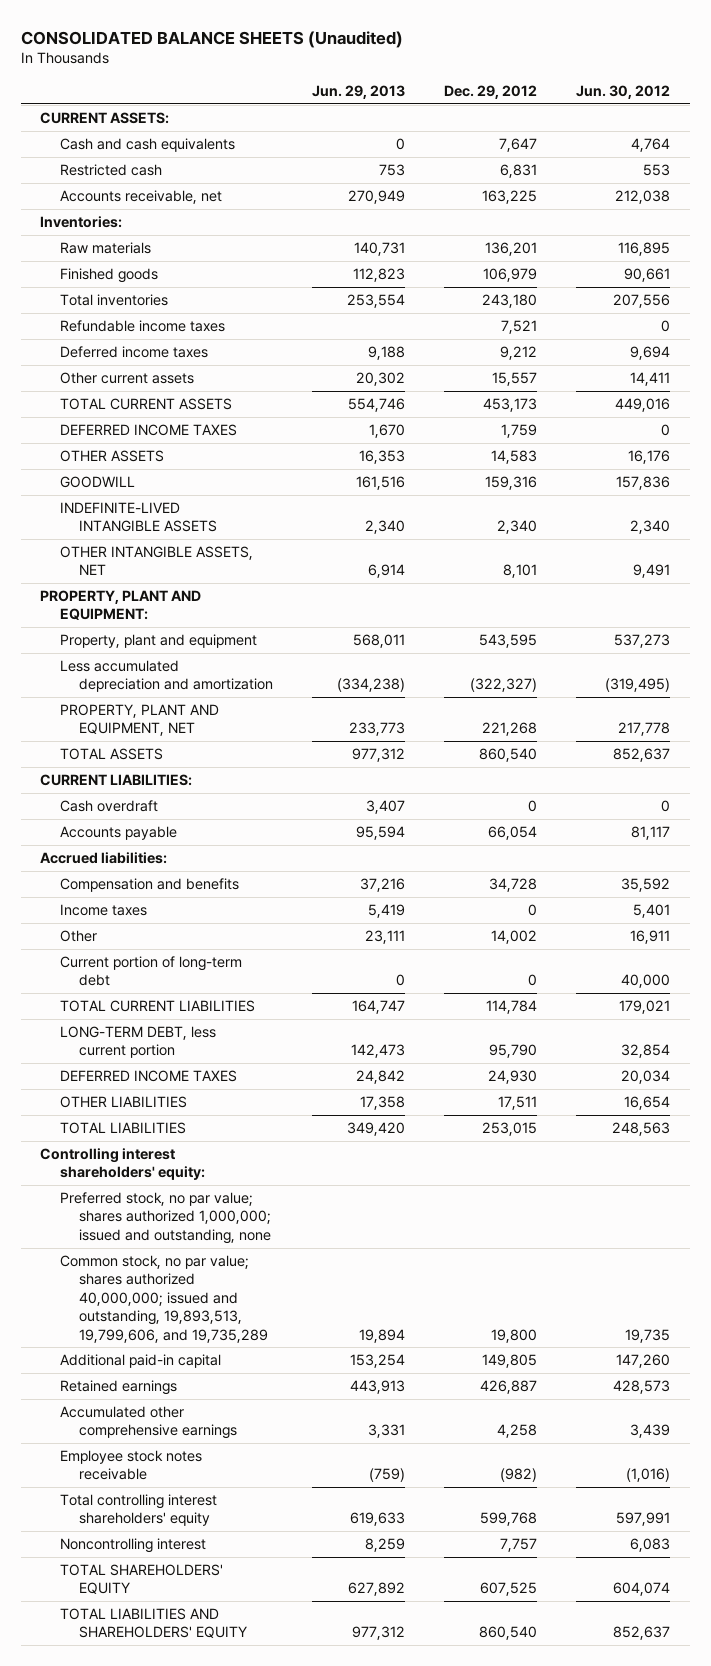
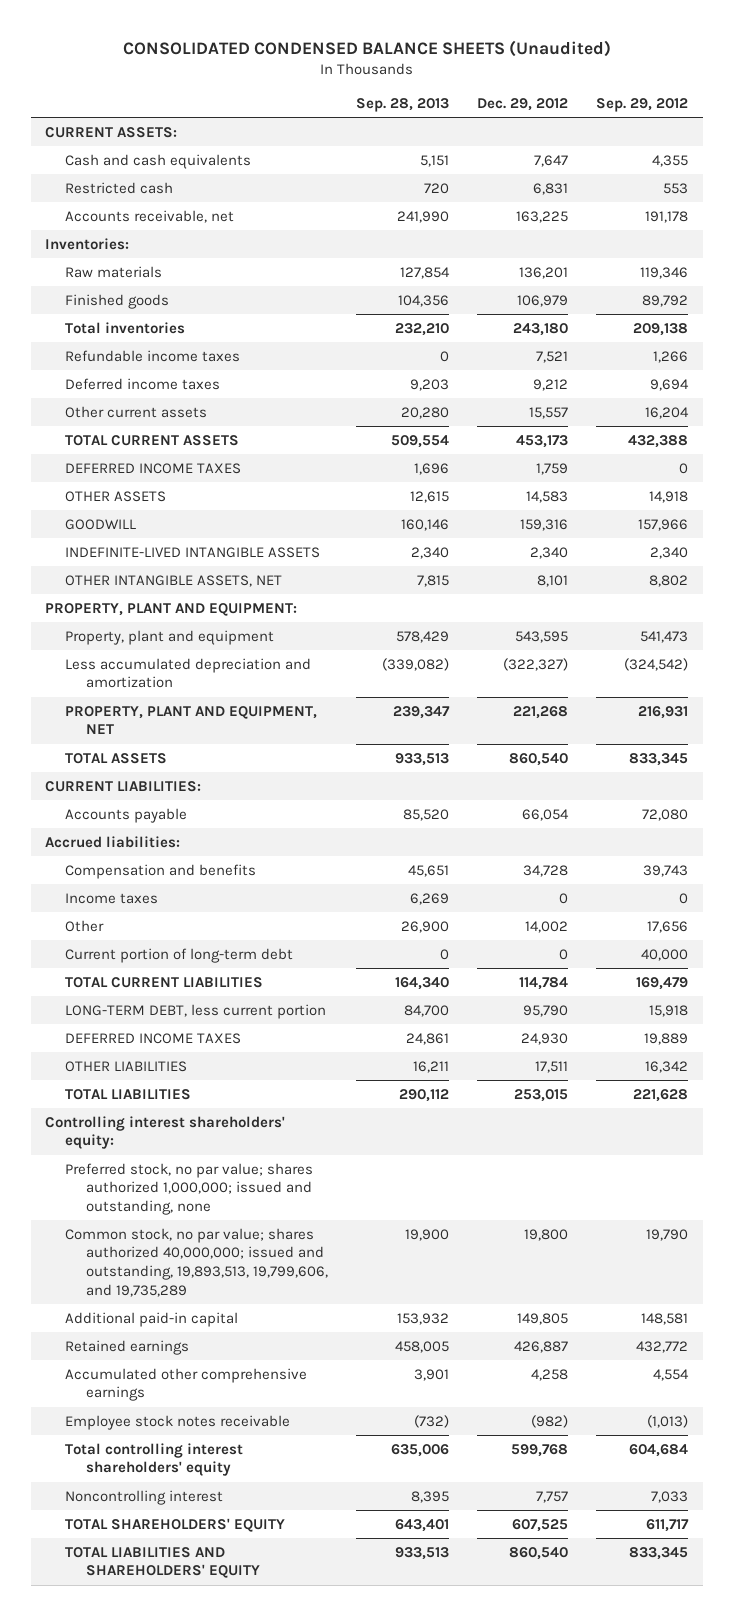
- CONSOLIDATED BALANCE SHEETS (Unaudited)
+ CONSOLIDATED CONDENSED BALANCE SHEETS (Unaudited)
- | Jun. 29, 2013 | Dec. 29, 2012 | Jun. 30, 2012
+ | Sep. 28, 2013 | Dec. 29, 2012 | Sep. 29, 2012
- Cash overdraft | 3,407 | 0 | 0

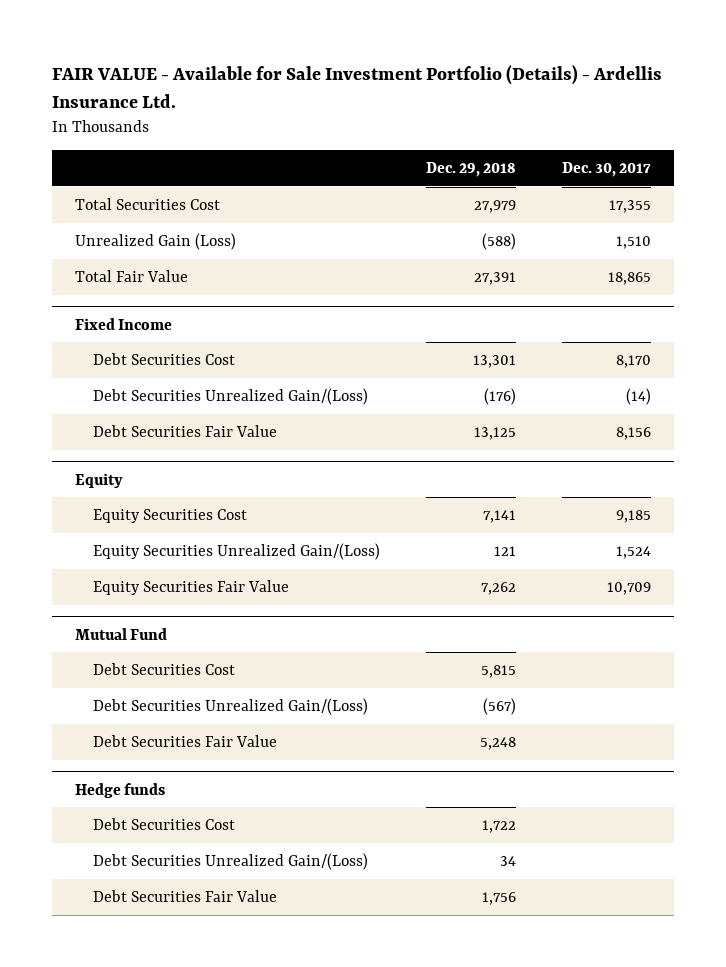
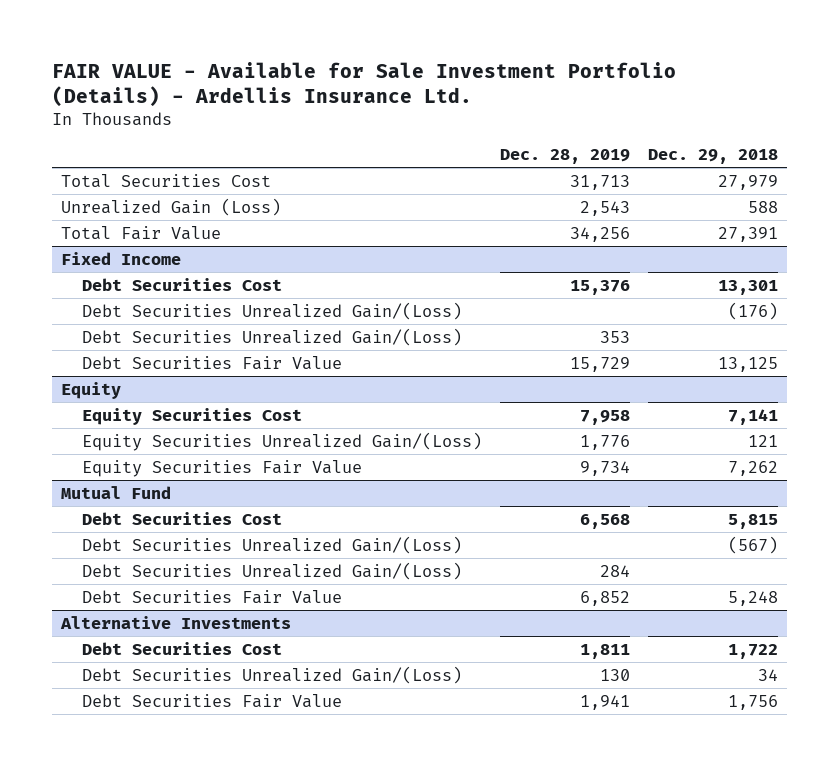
- | Dec. 29, 2018 | Dec. 30, 2017
+ | Dec. 28, 2019 | Dec. 29, 2018
- Unrealized Gain (Loss) | (588) | 1,510
+ Unrealized Gain (Loss) | 2,543 | 588
@ Fixed Income
+ Debt Securities Unrealized Gain/(Loss) | 353 |
@ Mutual Fund
+ Debt Securities Unrealized Gain/(Loss) | 284 |
- Hedge funds
+ Alternative Investments

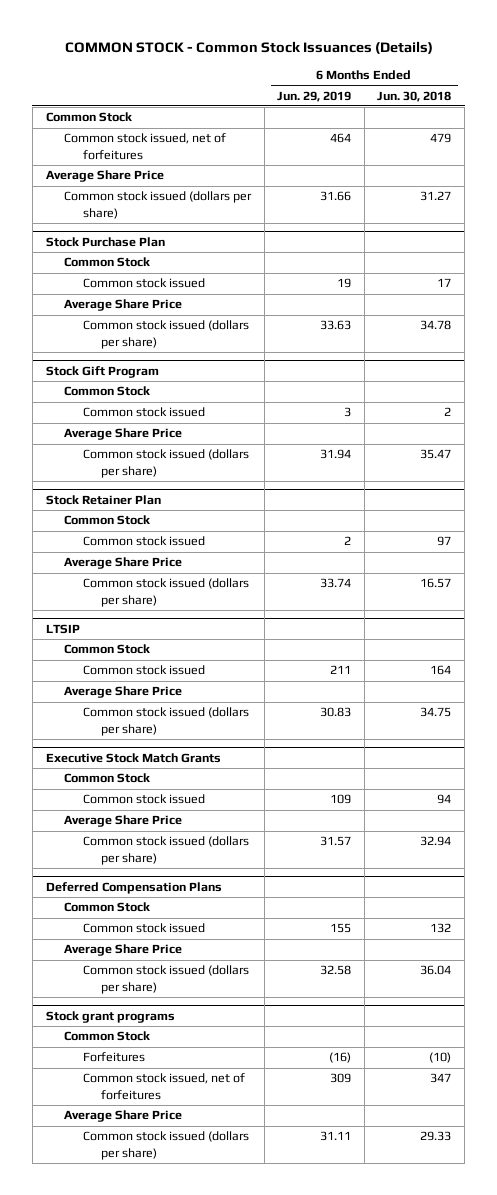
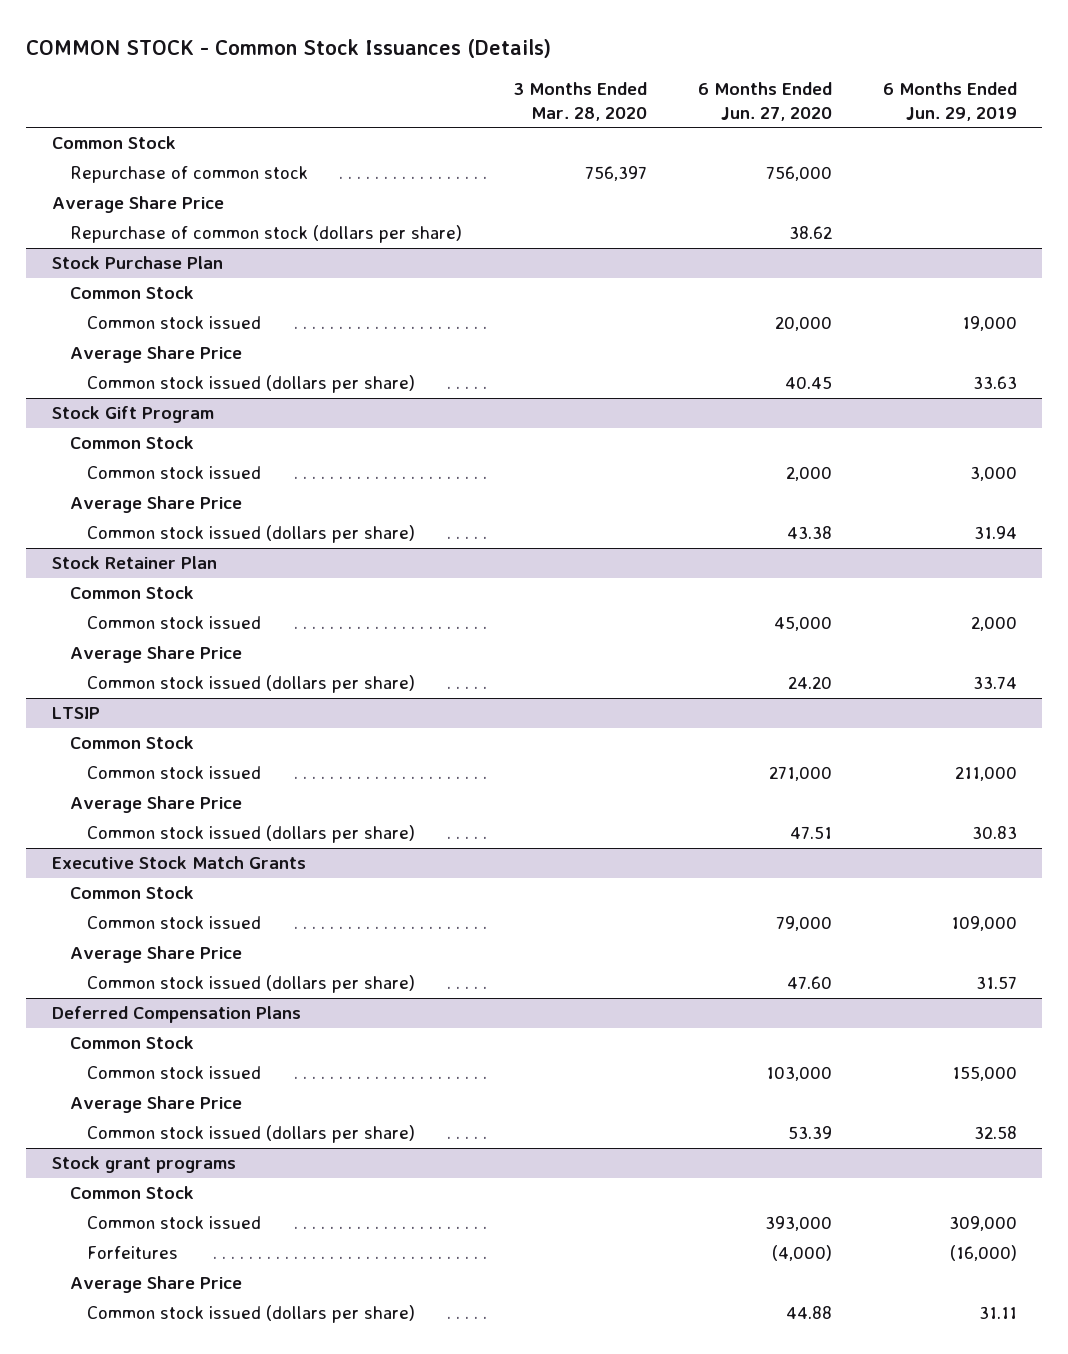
- | 6 Months Ended Jun. 29, 2019 | 6 Months Ended Jun. 30, 2018
+ | 3 Months Ended Mar. 28, 2020 | 6 Months Ended Jun. 27, 2020 | 6 Months Ended Jun. 29, 2019
- Common stock issued, net of forfeitures | 464 | 479
+ Repurchase of common stock | 756,397 | 756,000 |
- Common stock issued (dollars per share) | 31.66 | 31.27
+ Repurchase of common stock (dollars per share) | | 38.62 |
@ Stock Purchase Plan
- Common stock issued | 19 | 17
+ Common stock issued | | 20,000 | 19,000
@ Stock Gift Program
- Common stock issued | 3 | 2
+ Common stock issued | | 2,000 | 3,000
@ Stock Retainer Plan
- Common stock issued | 2 | 97
+ Common stock issued | | 45,000 | 2,000
@ LTSIP
- Common stock issued | 211 | 164
+ Common stock issued | | 271,000 | 211,000
@ Executive Stock Match Grants
- Common stock issued | 109 | 94
+ Common stock issued | | 79,000 | 109,000
@ Deferred Compensation Plans
- Common stock issued | 155 | 132
+ Common stock issued | | 103,000 | 155,000
@ Stock grant programs
- Forfeitures | (16) | (10)
- Common stock issued, net of forfeitures | 309 | 347
+ Common stock issued | | 393,000 | 309,000
+ Forfeitures | | (4,000) | (16,000)

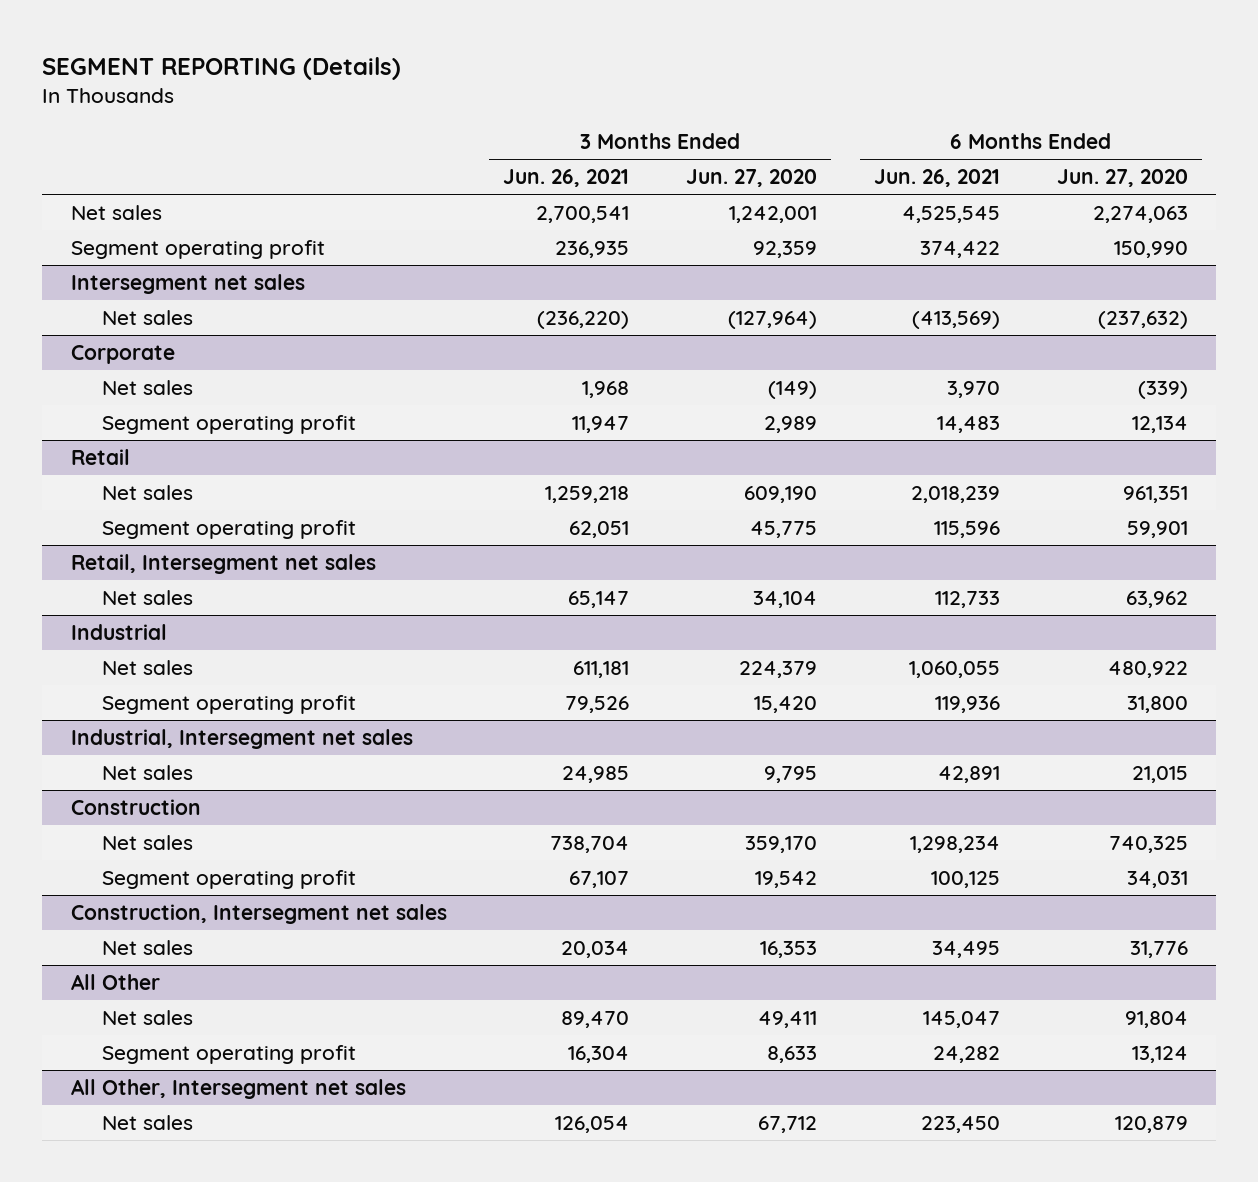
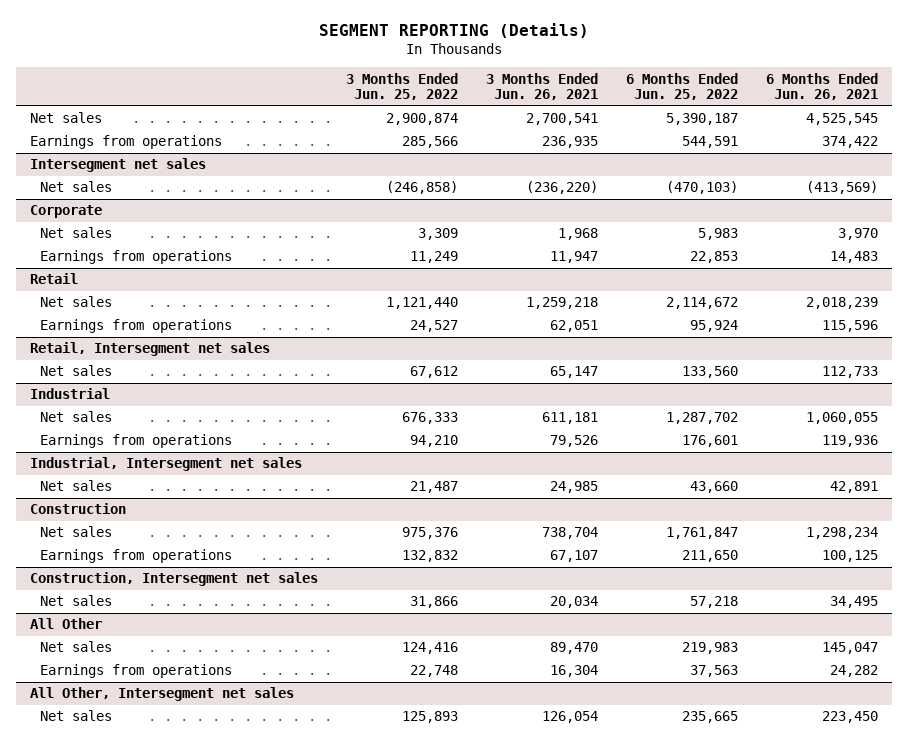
- | 3 Months Ended Jun. 26, 2021 | 3 Months Ended Jun. 27, 2020 | 6 Months Ended Jun. 26, 2021 | 6 Months Ended Jun. 27, 2020
+ | 3 Months Ended Jun. 25, 2022 | 3 Months Ended Jun. 26, 2021 | 6 Months Ended Jun. 25, 2022 | 6 Months Ended Jun. 26, 2021
- Segment operating profit | 236,935 | 92,359 | 374,422 | 150,990
+ Earnings from operations | 285,566 | 236,935 | 544,591 | 374,422
@ Corporate
- Segment operating profit | 11,947 | 2,989 | 14,483 | 12,134
+ Earnings from operations | 11,249 | 11,947 | 22,853 | 14,483
@ Retail
- Segment operating profit | 62,051 | 45,775 | 115,596 | 59,901
+ Earnings from operations | 24,527 | 62,051 | 95,924 | 115,596
@ Industrial
- Segment operating profit | 79,526 | 15,420 | 119,936 | 31,800
+ Earnings from operations | 94,210 | 79,526 | 176,601 | 119,936
@ Construction
- Segment operating profit | 67,107 | 19,542 | 100,125 | 34,031
+ Earnings from operations | 132,832 | 67,107 | 211,650 | 100,125
@ All Other
- Segment operating profit | 16,304 | 8,633 | 24,282 | 13,124
+ Earnings from operations | 22,748 | 16,304 | 37,563 | 24,282

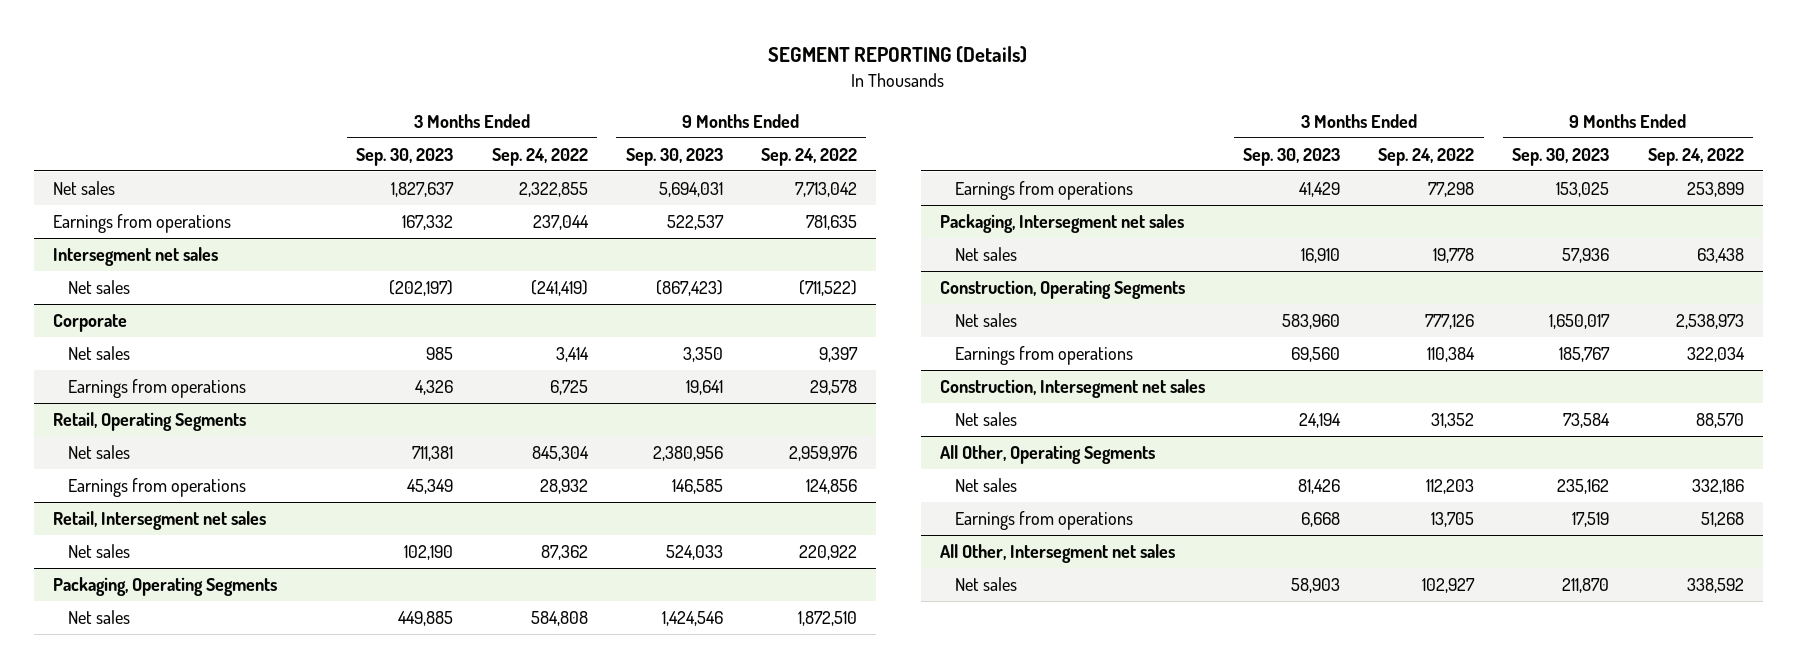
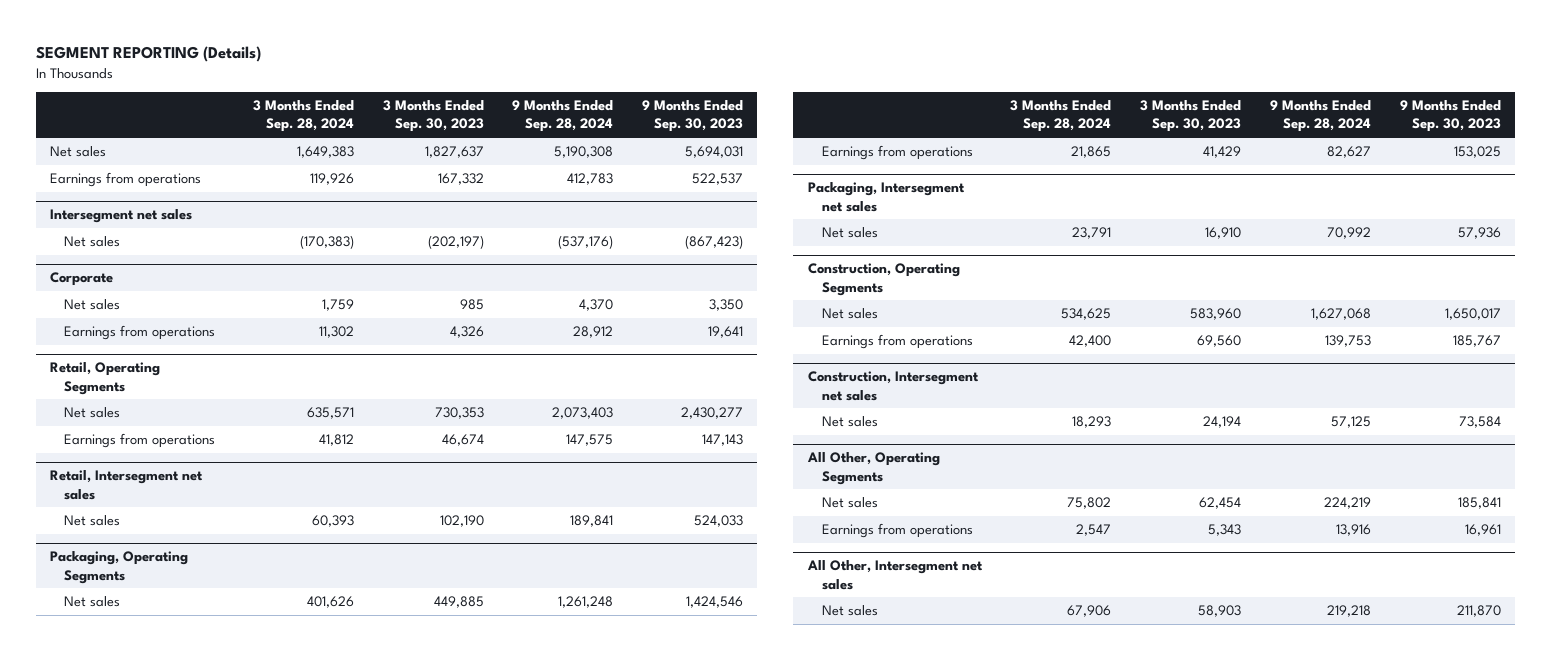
- | 3 Months Ended Sep. 30, 2023 | 3 Months Ended Sep. 24, 2022 | 9 Months Ended Sep. 30, 2023 | 9 Months Ended Sep. 24, 2022
+ | 3 Months Ended Sep. 28, 2024 | 3 Months Ended Sep. 30, 2023 | 9 Months Ended Sep. 28, 2024 | 9 Months Ended Sep. 30, 2023
@ Retail, Operating Segments
- Net sales | 711,381 | 845,304 | 2,380,956 | 2,959,976
- Earnings from operations | 45,349 | 28,932 | 146,585 | 124,856
+ Net sales | 635,571 | 730,353 | 2,073,403 | 2,430,277
+ Earnings from operations | 41,812 | 46,674 | 147,575 | 147,143
@ All Other, Operating Segments
- Net sales | 81,426 | 112,203 | 235,162 | 332,186
- Earnings from operations | 6,668 | 13,705 | 17,519 | 51,268
+ Net sales | 75,802 | 62,454 | 224,219 | 185,841
+ Earnings from operations | 2,547 | 5,343 | 13,916 | 16,961

